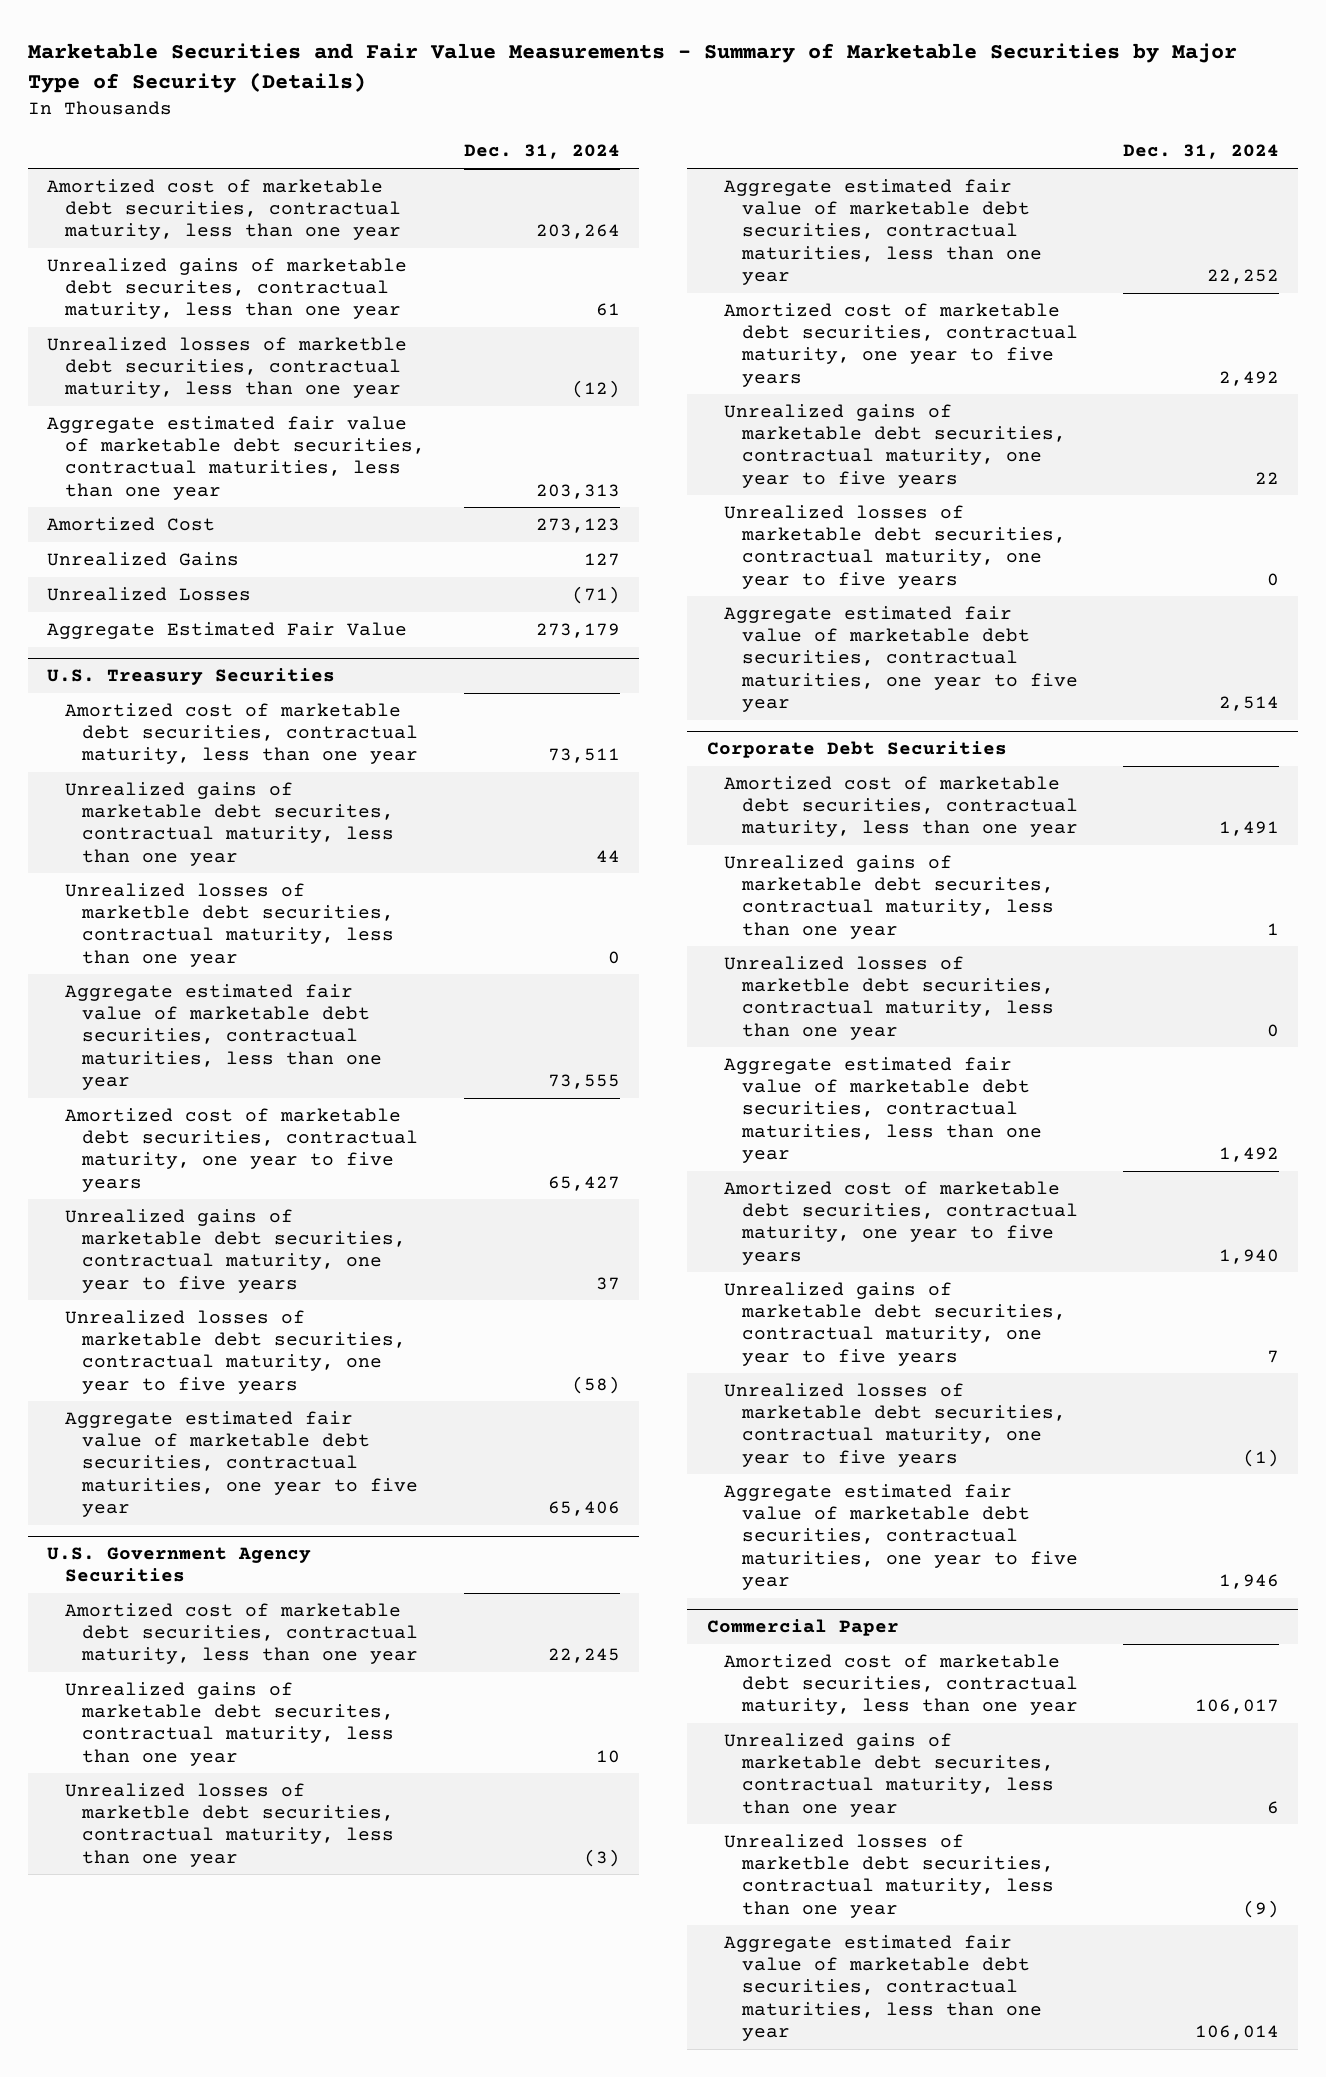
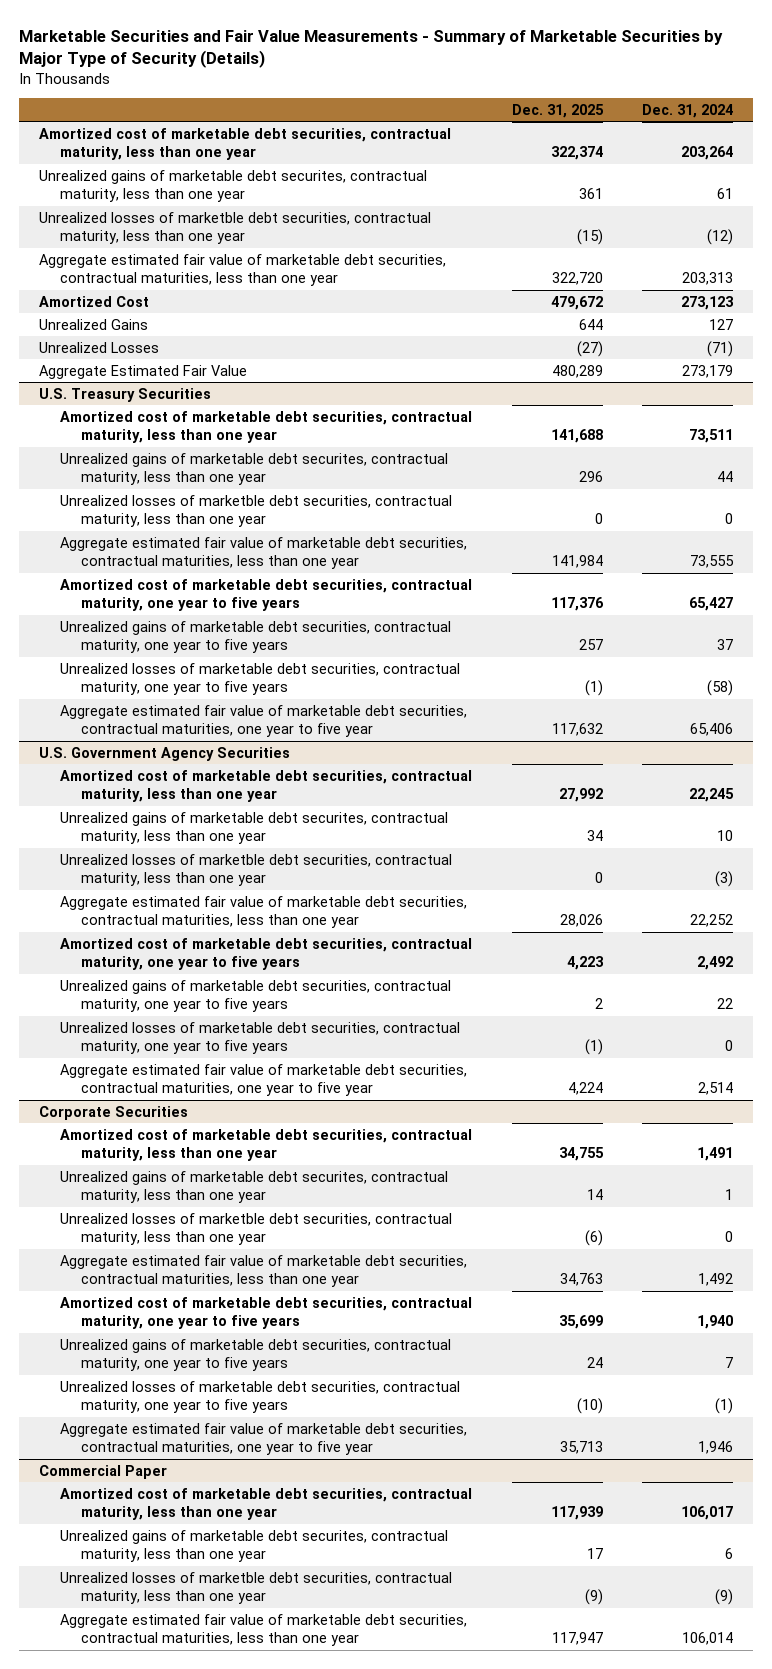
- | Dec. 31, 2024
+ | Dec. 31, 2025 | Dec. 31, 2024
- Corporate Debt Securities
+ Corporate Securities

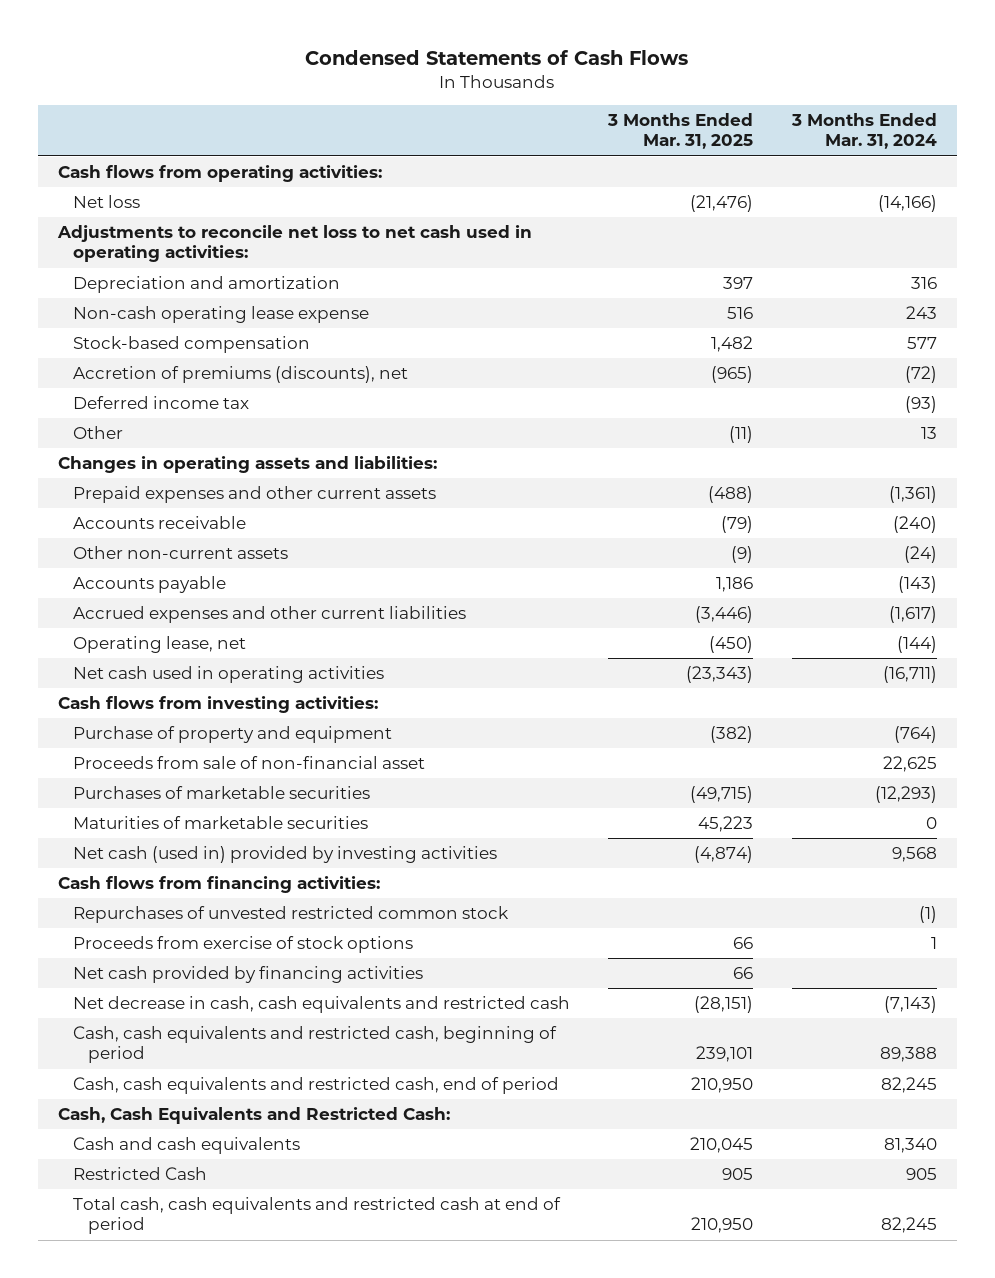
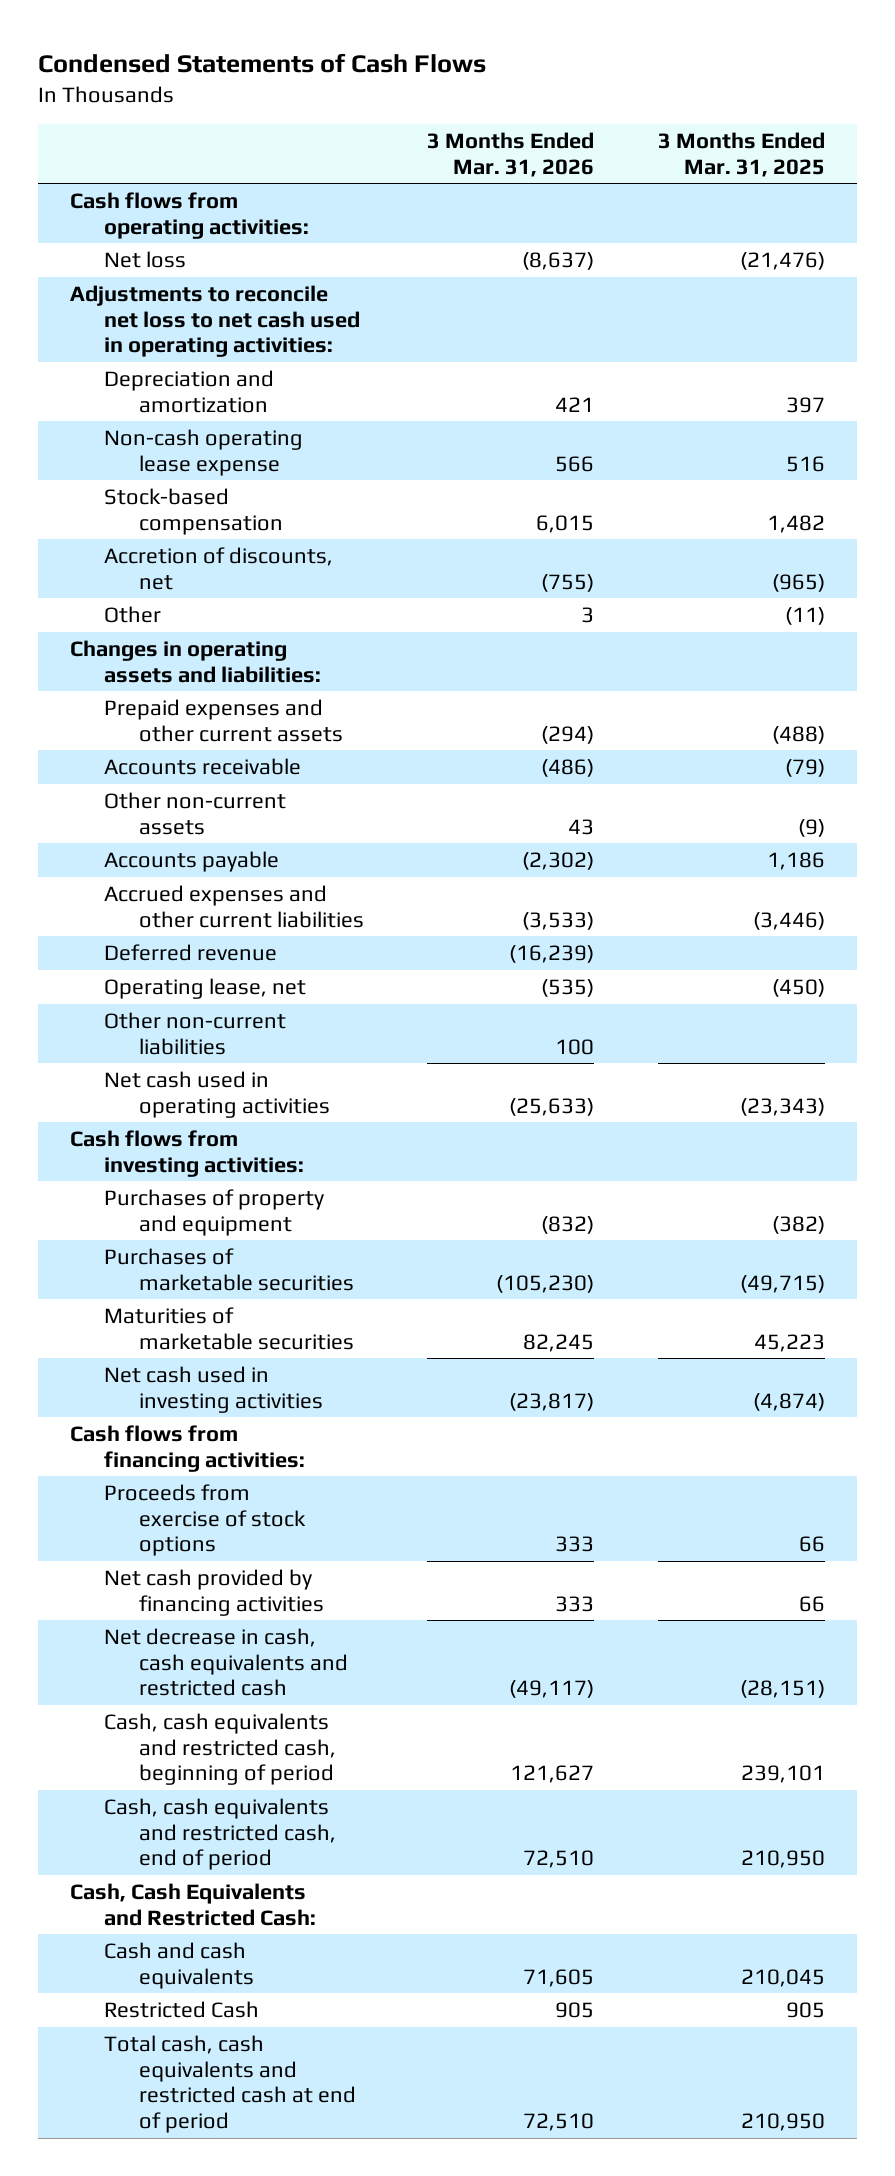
- | 3 Months Ended Mar. 31, 2025 | 3 Months Ended Mar. 31, 2024
+ | 3 Months Ended Mar. 31, 2026 | 3 Months Ended Mar. 31, 2025
- Accretion of premiums (discounts), net | (965) | (72)
- Deferred income tax | | (93)
+ Accretion of discounts, net | (755) | (965)
+ Deferred revenue | (16,239) |
+ Other non-current liabilities | 100 |
- Purchase of property and equipment | (382) | (764)
- Proceeds from sale of non-financial asset | | 22,625
+ Purchases of property and equipment | (832) | (382)
- Net cash (used in) provided by investing activities | (4,874) | 9,568
+ Net cash used in investing activities | (23,817) | (4,874)
- Repurchases of unvested restricted common stock | | (1)

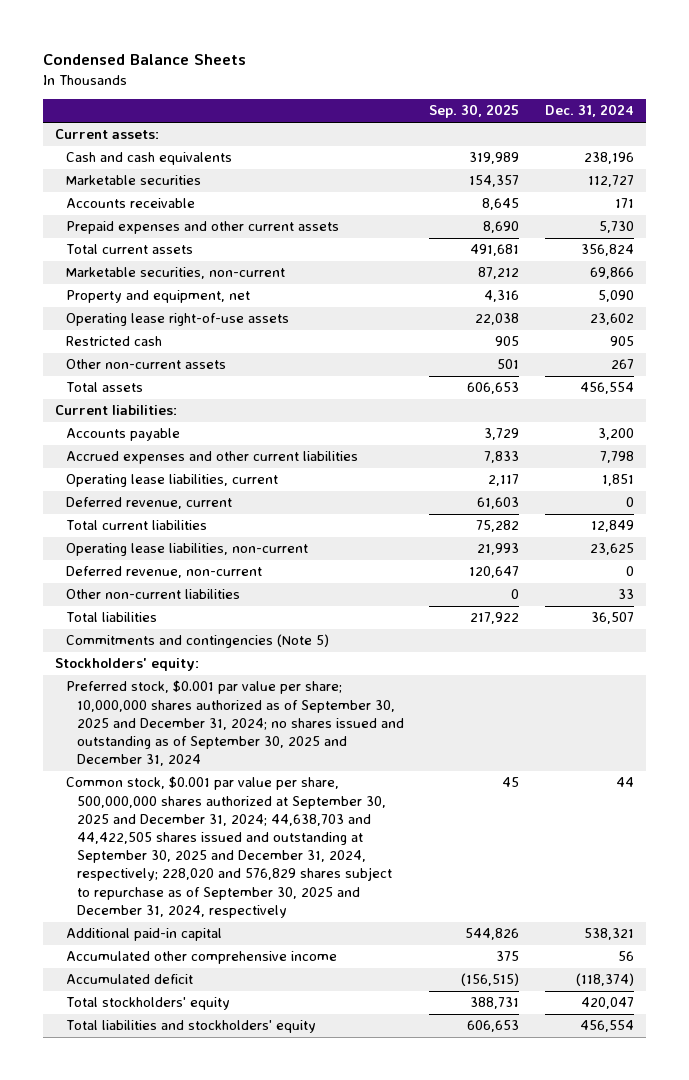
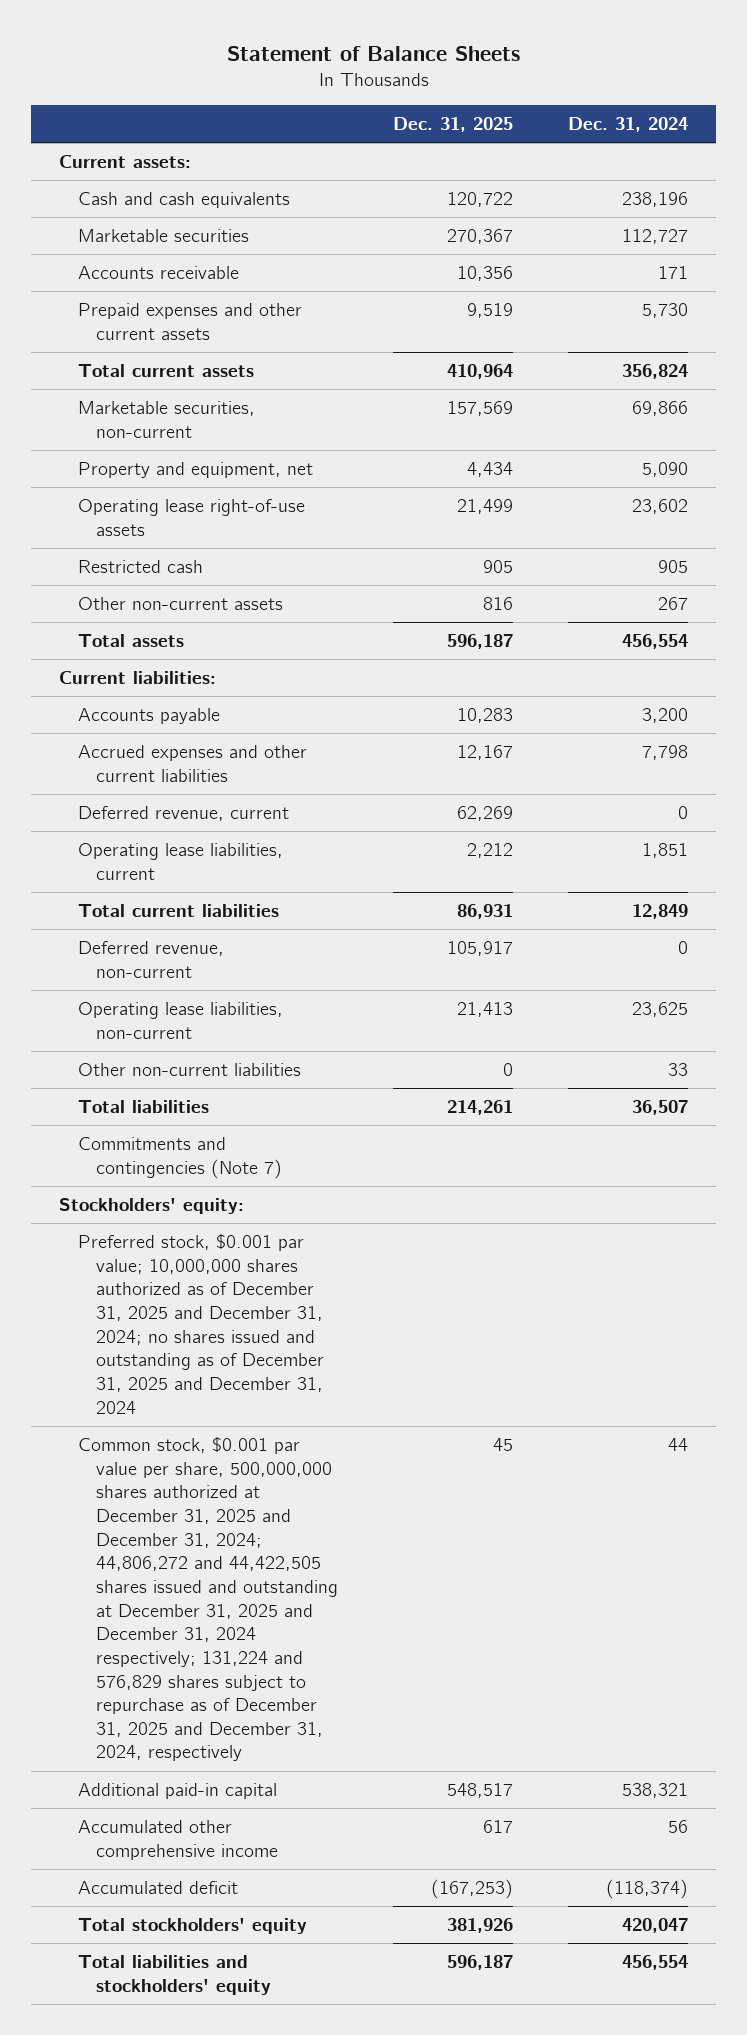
- Condensed Balance Sheets
+ Statement of Balance Sheets
- | Sep. 30, 2025 | Dec. 31, 2024
+ | Dec. 31, 2025 | Dec. 31, 2024
moved down: Operating lease liabilities, current | 2,212 | 1,851
moved down: Operating lease liabilities, non-current | 21,413 | 23,625
- Commitments and contingencies (Note 5)
+ Commitments and contingencies (Note 7)
- Preferred stock, $0.001 par value per share; 10,000,000 shares authorized as of September 30, 2025 and December 31, 2024; no shares issued and outstanding as of September 30, 2025 and December 31, 2024
- Common stock, $0.001 par value per share, 500,000,000 shares authorized at September 30, 2025 and December 31, 2024; 44,638,703 and 44,422,505 shares issued and outstanding at September 30, 2025 and December 31, 2024, respectively; 228,020 and 576,829 shares subject to repurchase as of September 30, 2025 and December 31, 2024, respectively | 45 | 44
+ Preferred stock, $0.001 par value; 10,000,000 shares authorized as of December 31, 2025 and December 31, 2024; no shares issued and outstanding as of December 31, 2025 and December 31, 2024
+ Common stock, $0.001 par value per share, 500,000,000 shares authorized at December 31, 2025 and December 31, 2024; 44,806,272 and 44,422,505 shares issued and outstanding at December 31, 2025 and December 31, 2024 respectively; 131,224 and 576,829 shares subject to repurchase as of December 31, 2025 and December 31, 2024, respectively | 45 | 44

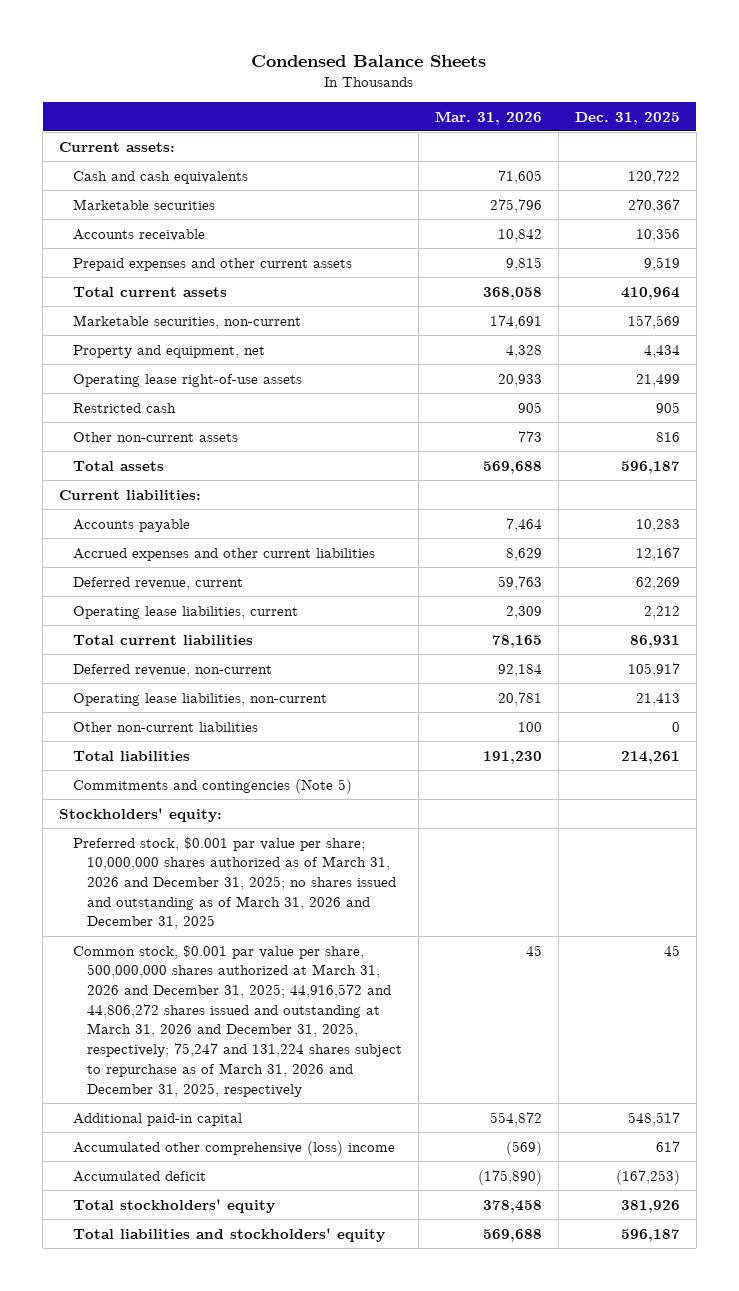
- Statement of Balance Sheets
+ Condensed Balance Sheets
- | Dec. 31, 2025 | Dec. 31, 2024
+ | Mar. 31, 2026 | Dec. 31, 2025
- Commitments and contingencies (Note 7)
+ Commitments and contingencies (Note 5)
- Preferred stock, $0.001 par value; 10,000,000 shares authorized as of December 31, 2025 and December 31, 2024; no shares issued and outstanding as of December 31, 2025 and December 31, 2024
- Common stock, $0.001 par value per share, 500,000,000 shares authorized at December 31, 2025 and December 31, 2024; 44,806,272 and 44,422,505 shares issued and outstanding at December 31, 2025 and December 31, 2024 respectively; 131,224 and 576,829 shares subject to repurchase as of December 31, 2025 and December 31, 2024, respectively | 45 | 44
+ Preferred stock, $0.001 par value per share; 10,000,000 shares authorized as of March 31, 2026 and December 31, 2025; no shares issued and outstanding as of March 31, 2026 and December 31, 2025
+ Common stock, $0.001 par value per share, 500,000,000 shares authorized at March 31, 2026 and December 31, 2025; 44,916,572 and 44,806,272 shares issued and outstanding at March 31, 2026 and December 31, 2025, respectively; 75,247 and 131,224 shares subject to repurchase as of March 31, 2026 and December 31, 2025, respectively | 45 | 45
- Accumulated other comprehensive income | 617 | 56
+ Accumulated other comprehensive (loss) income | (569) | 617

